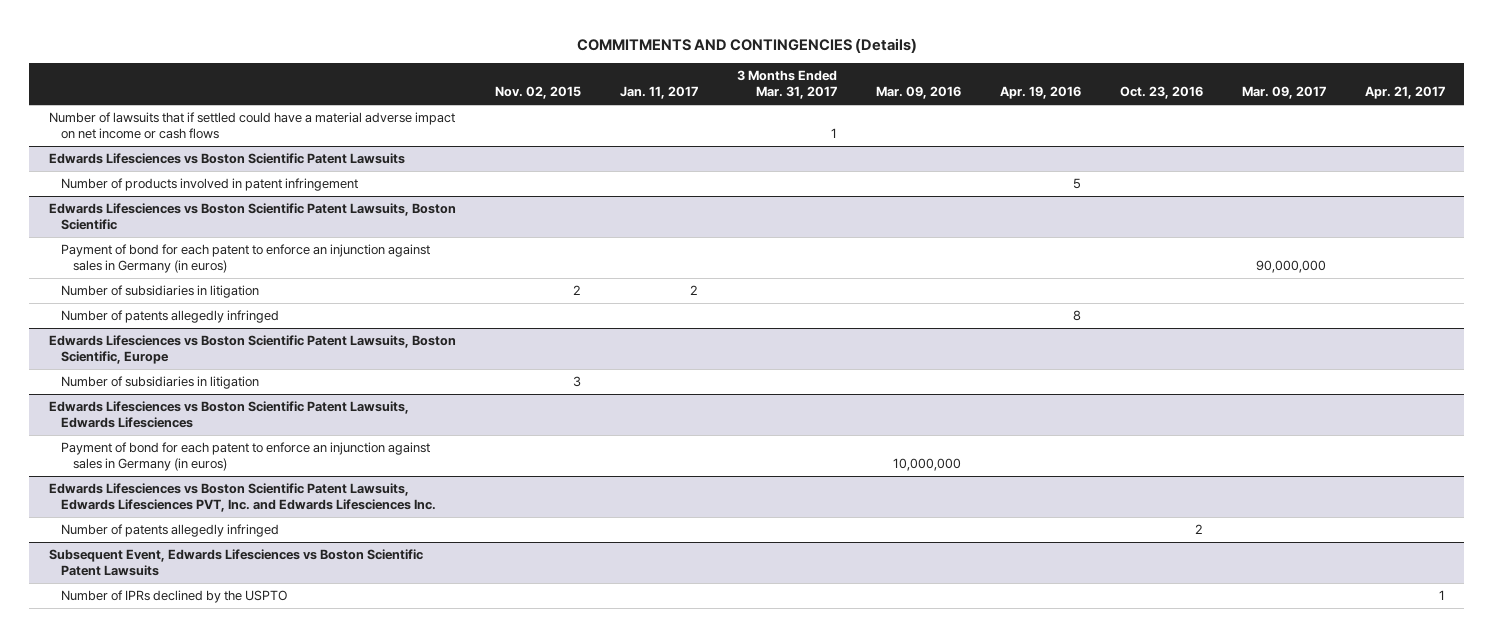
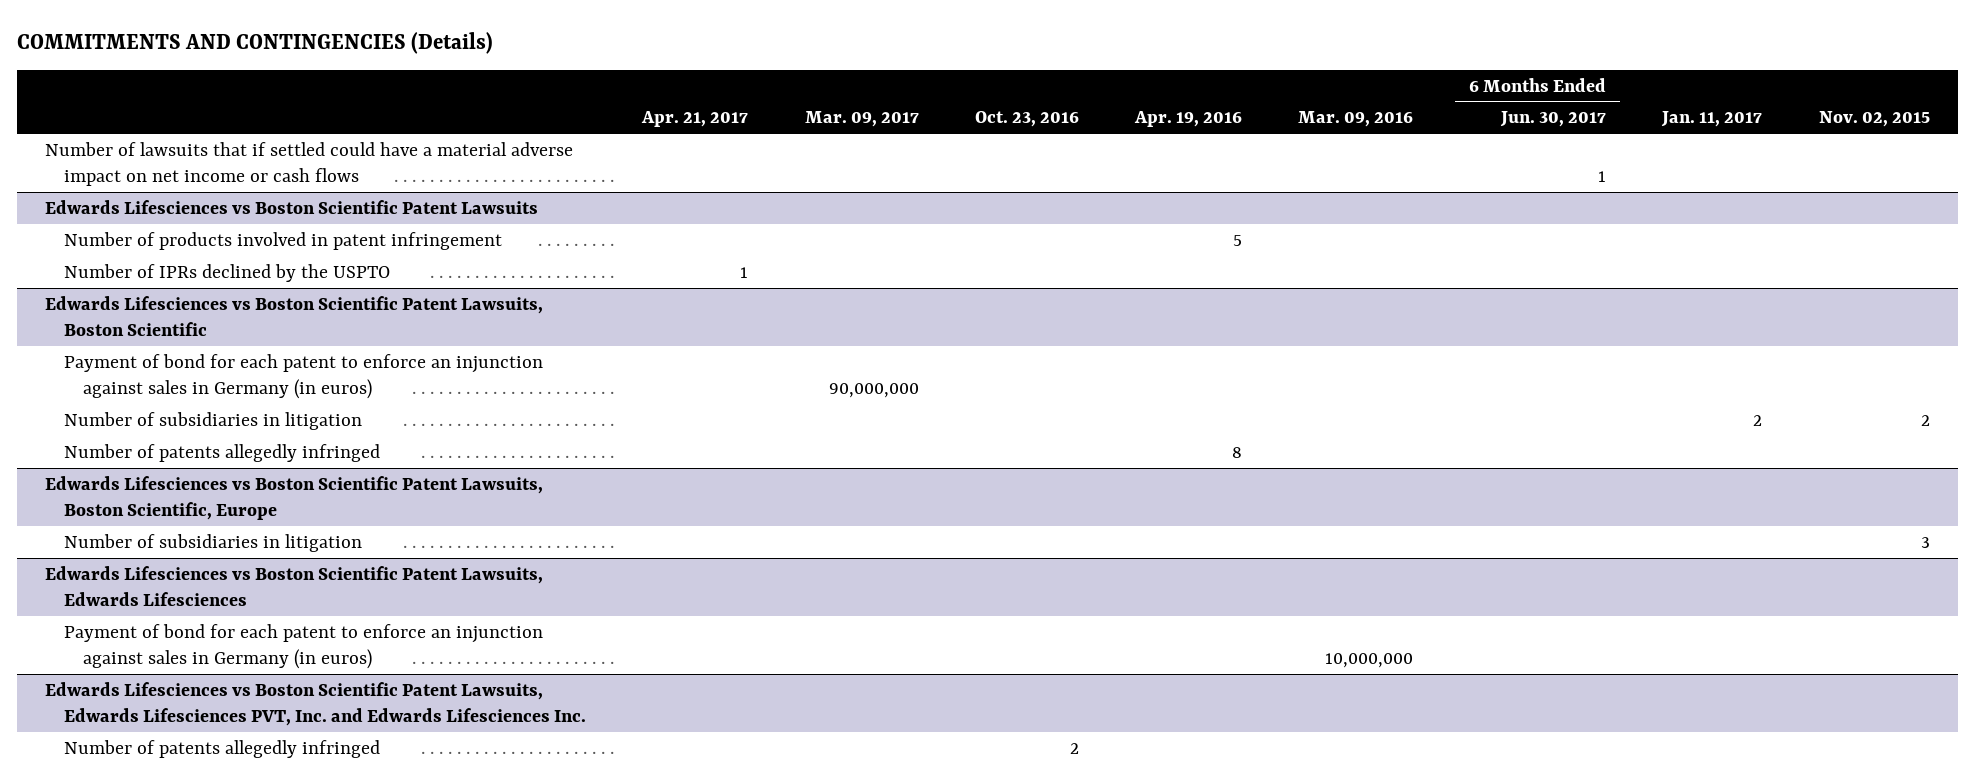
- | Nov. 02, 2015 | Jan. 11, 2017 | 3 Months Ended Mar. 31, 2017 | Mar. 09, 2016 | Apr. 19, 2016 | Oct. 23, 2016 | Mar. 09, 2017 | Apr. 21, 2017
+ | Apr. 21, 2017 | Mar. 09, 2017 | Oct. 23, 2016 | Apr. 19, 2016 | Mar. 09, 2016 | 6 Months Ended Jun. 30, 2017 | Jan. 11, 2017 | Nov. 02, 2015
@ Edwards Lifesciences vs Boston Scientific Patent Lawsuits
+ Number of IPRs declined by the USPTO | 1 | | | | | | |
- Subsequent Event, Edwards Lifesciences vs Boston Scientific Patent Lawsuits
- Number of IPRs declined by the USPTO | | | | | | | | 1

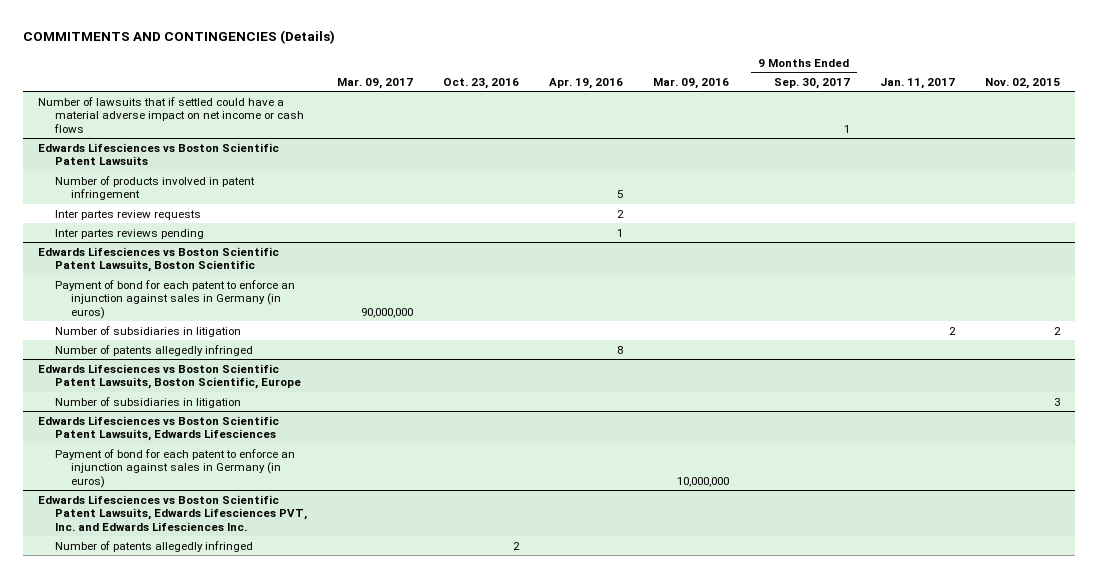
- | Apr. 21, 2017 | Mar. 09, 2017 | Oct. 23, 2016 | Apr. 19, 2016 | Mar. 09, 2016 | 6 Months Ended Jun. 30, 2017 | Jan. 11, 2017 | Nov. 02, 2015
+ | Mar. 09, 2017 | Oct. 23, 2016 | Apr. 19, 2016 | Mar. 09, 2016 | 9 Months Ended Sep. 30, 2017 | Jan. 11, 2017 | Nov. 02, 2015
@ Edwards Lifesciences vs Boston Scientific Patent Lawsuits
- Number of IPRs declined by the USPTO | 1 | | | | | | |
+ Inter partes review requests | | | 2 | | | |
+ Inter partes reviews pending | | | 1 | | | |

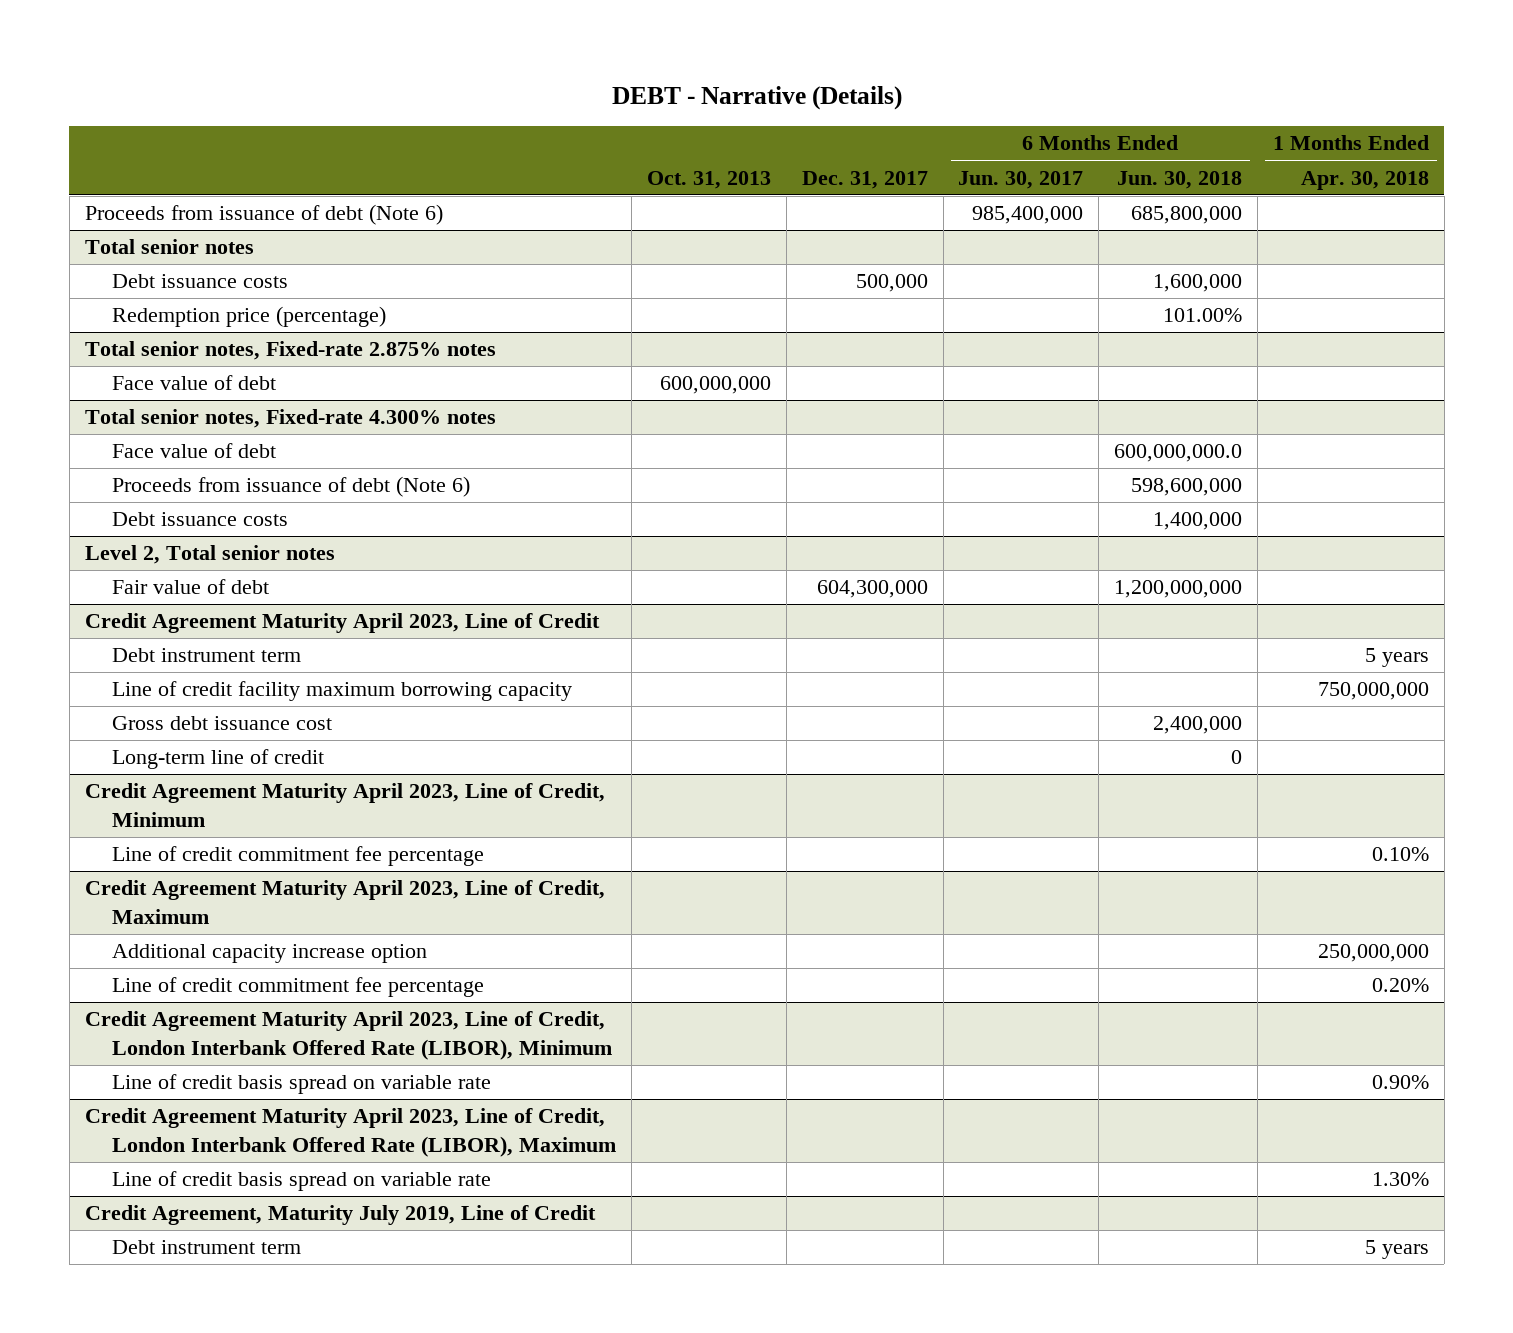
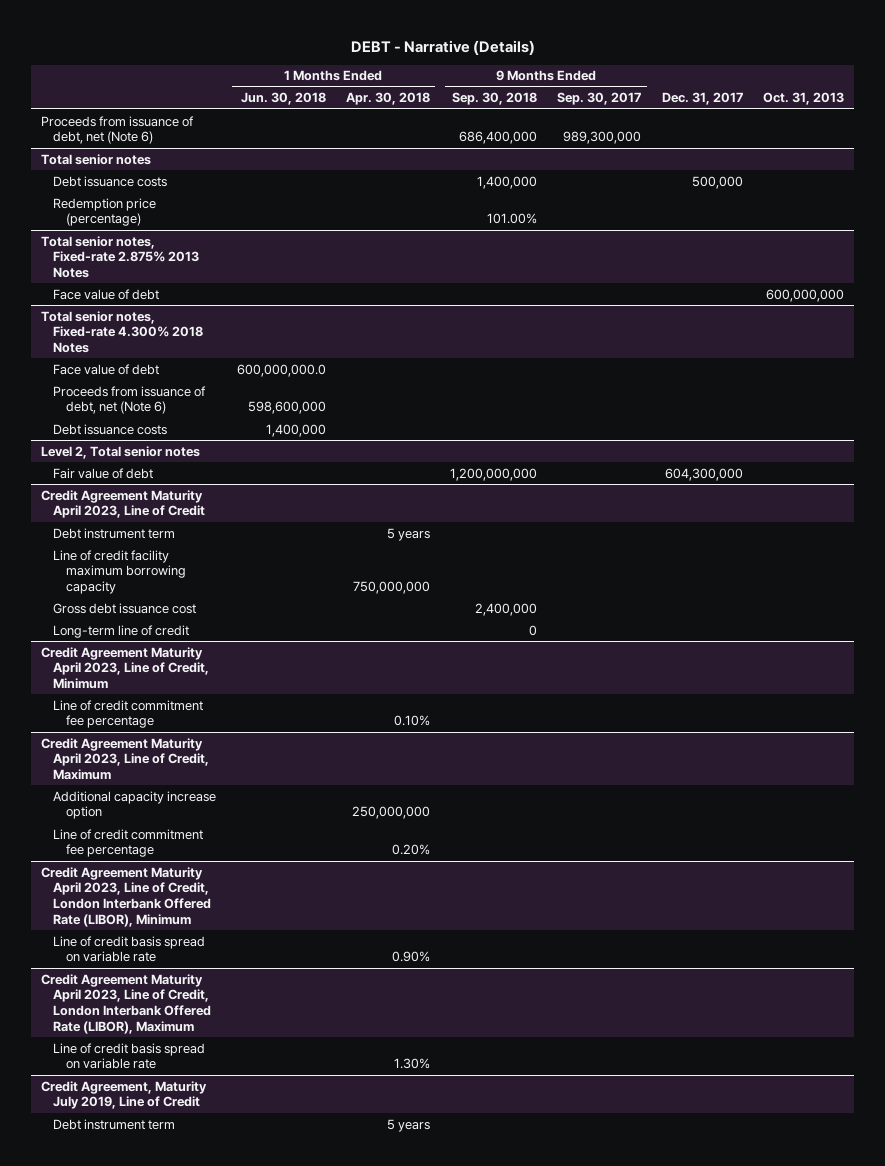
- | Oct. 31, 2013 | Dec. 31, 2017 | 6 Months Ended Jun. 30, 2017 | 6 Months Ended Jun. 30, 2018 | 1 Months Ended Apr. 30, 2018
+ | 1 Months Ended Jun. 30, 2018 | 1 Months Ended Apr. 30, 2018 | 9 Months Ended Sep. 30, 2018 | 9 Months Ended Sep. 30, 2017 | Dec. 31, 2017 | Oct. 31, 2013
- Proceeds from issuance of debt (Note 6) | | | 985,400,000 | 685,800,000 |
+ Proceeds from issuance of debt, net (Note 6) | | | 686,400,000 | 989,300,000 | |
- Total senior notes, Fixed-rate 2.875% notes
+ Total senior notes, Fixed-rate 2.875% 2013 Notes
- Total senior notes, Fixed-rate 4.300% notes
+ Total senior notes, Fixed-rate 4.300% 2018 Notes
- Proceeds from issuance of debt (Note 6) | | | | 598,600,000 |
+ Proceeds from issuance of debt, net (Note 6) | 598,600,000 | | | | |

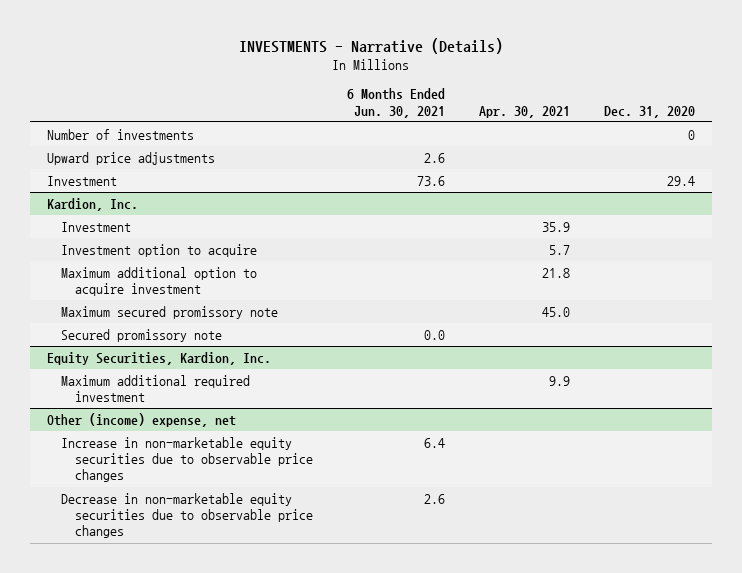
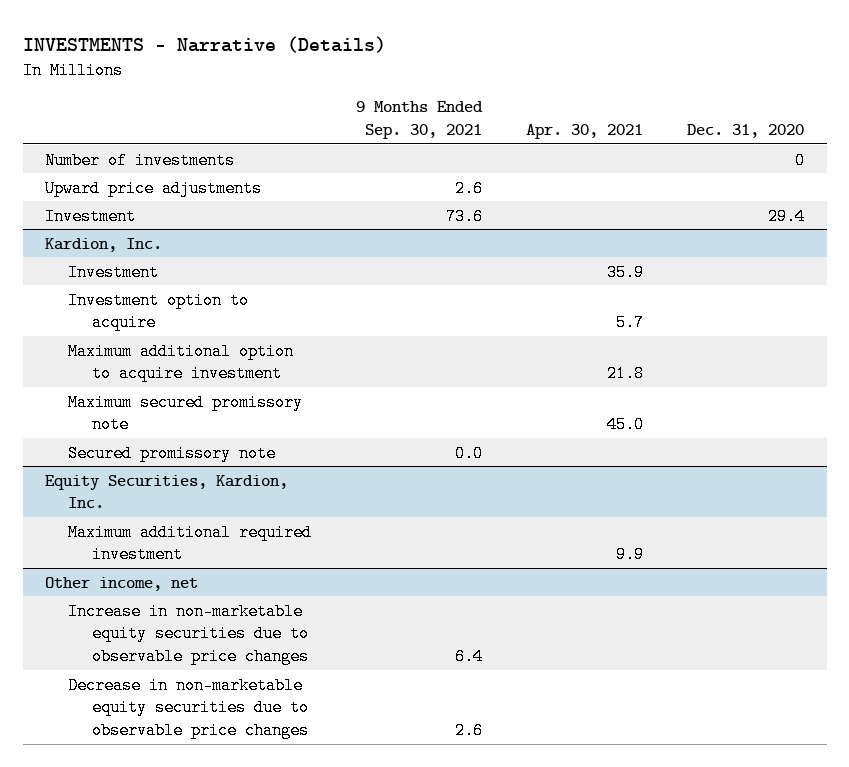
- | 6 Months Ended Jun. 30, 2021 | Apr. 30, 2021 | Dec. 31, 2020
+ | 9 Months Ended Sep. 30, 2021 | Apr. 30, 2021 | Dec. 31, 2020
- Other (income) expense, net
+ Other income, net

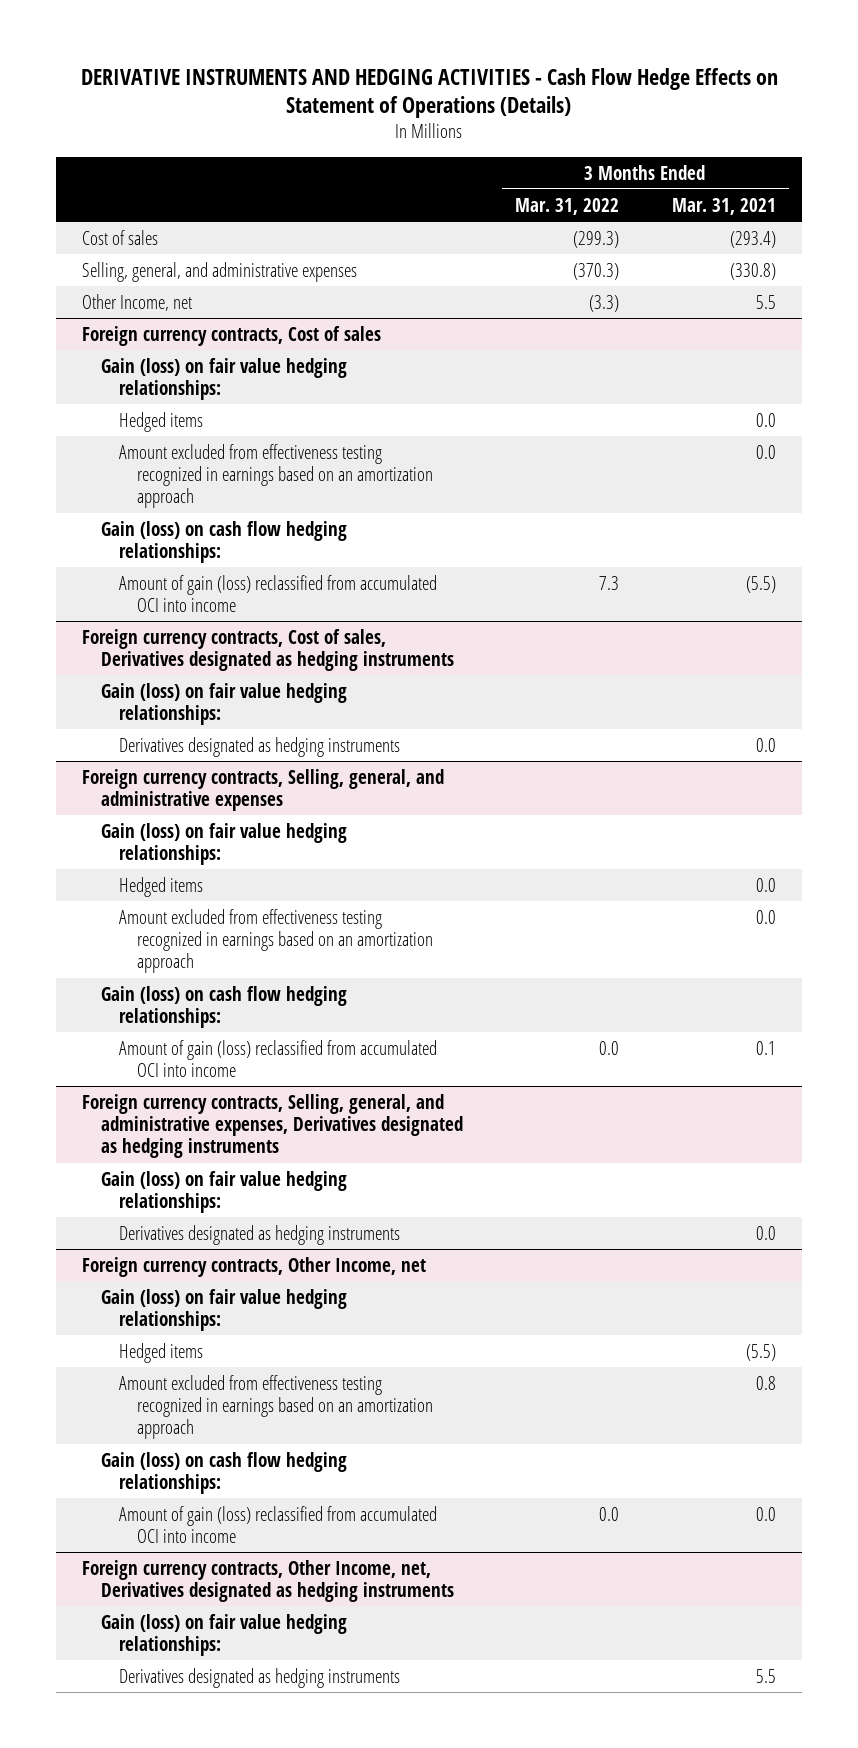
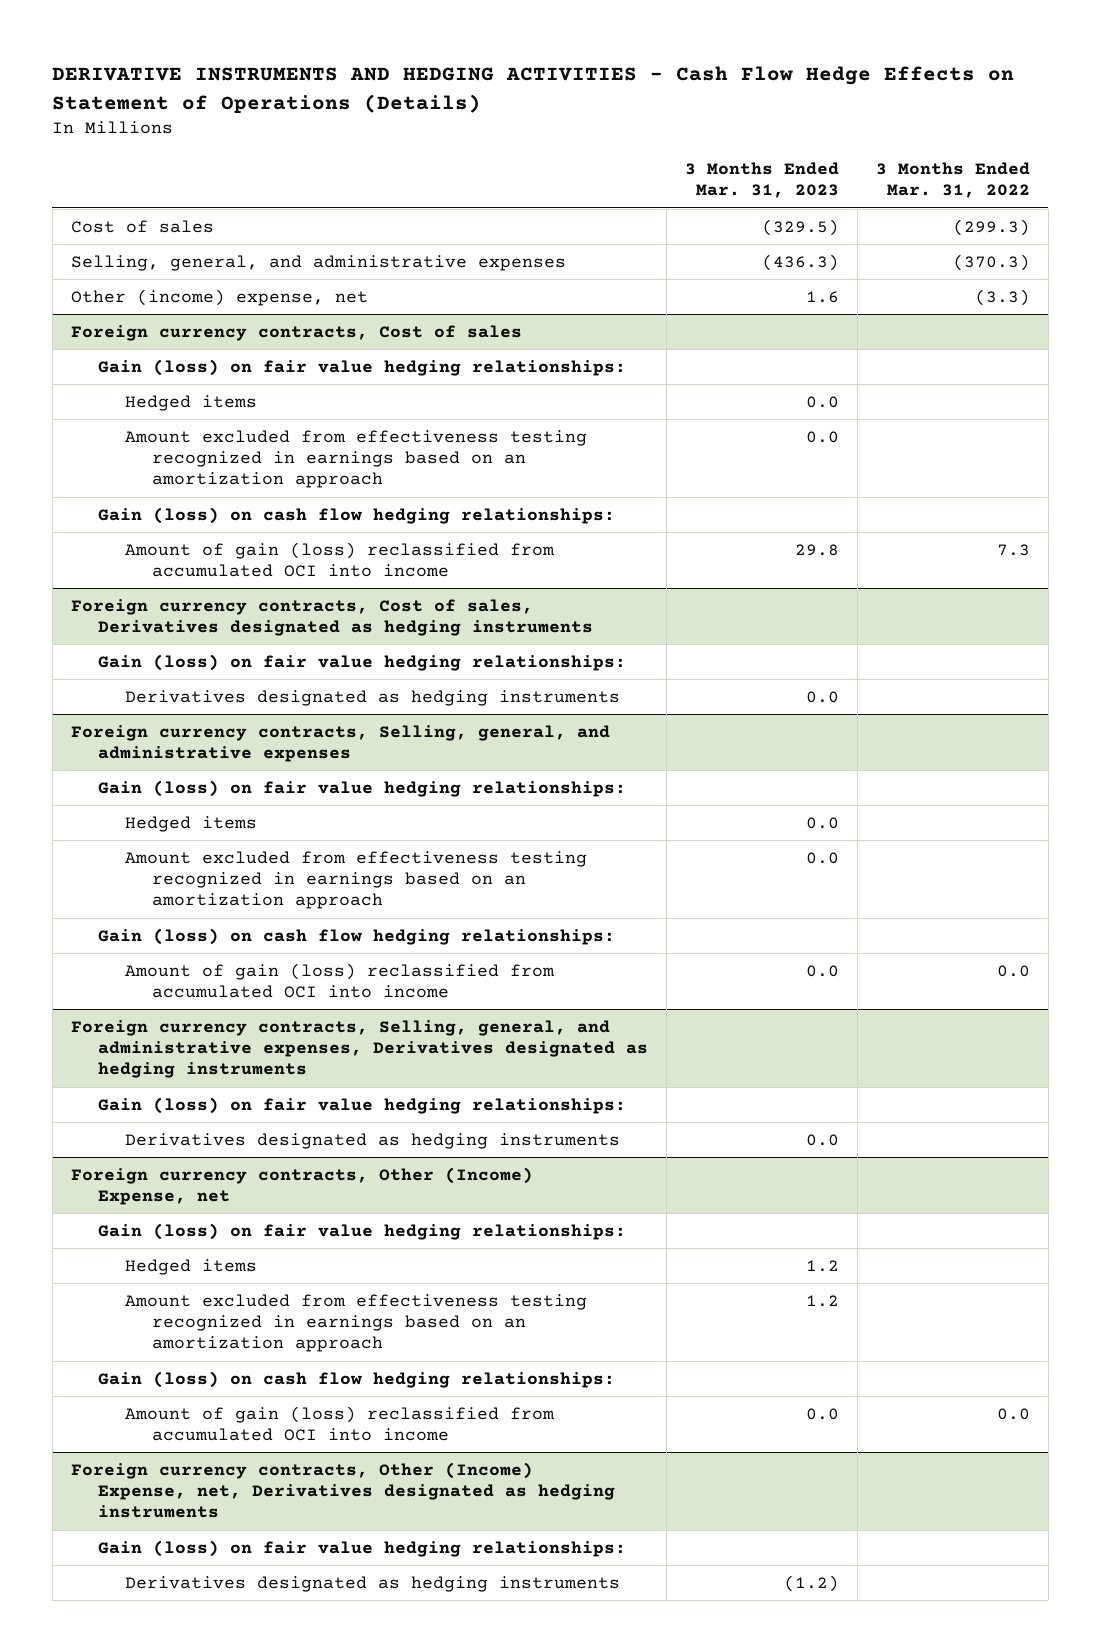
- | 3 Months Ended Mar. 31, 2022 | 3 Months Ended Mar. 31, 2021
+ | 3 Months Ended Mar. 31, 2023 | 3 Months Ended Mar. 31, 2022
- Other Income, net | (3.3) | 5.5
+ Other (income) expense, net | 1.6 | (3.3)
- Foreign currency contracts, Other Income, net
+ Foreign currency contracts, Other (Income) Expense, net
- Foreign currency contracts, Other Income, net, Derivatives designated as hedging instruments
+ Foreign currency contracts, Other (Income) Expense, net, Derivatives designated as hedging instruments

